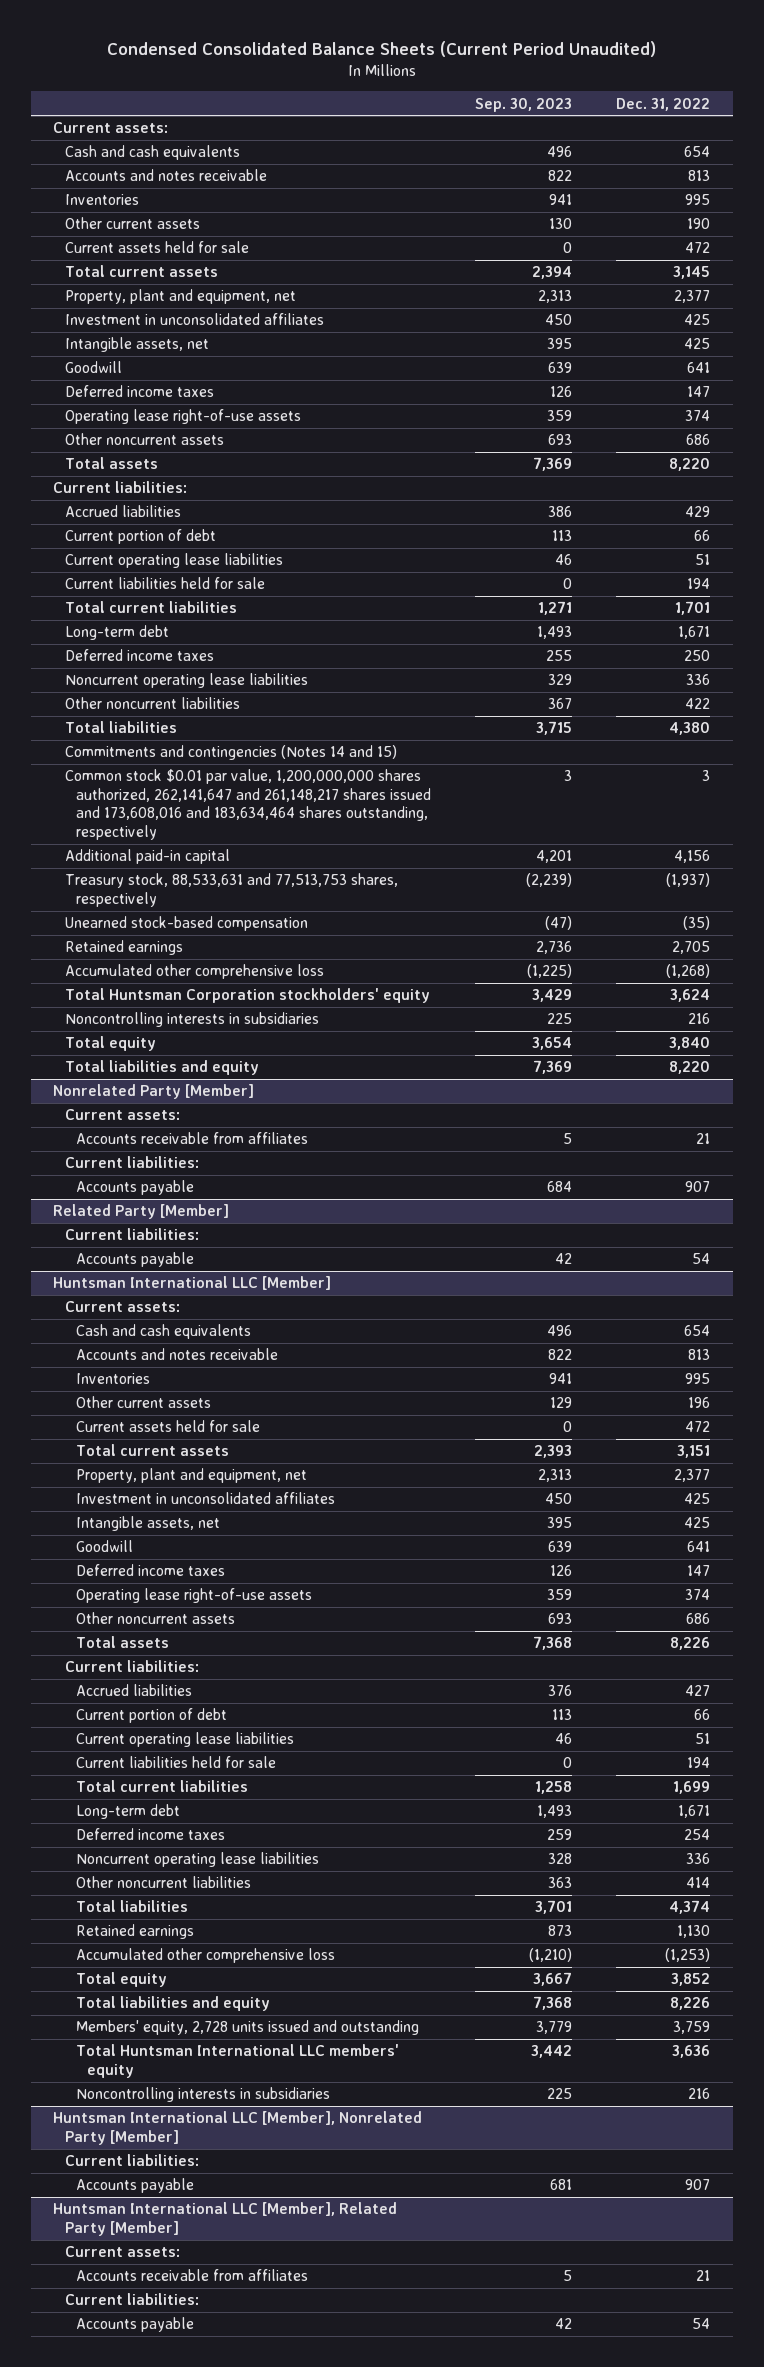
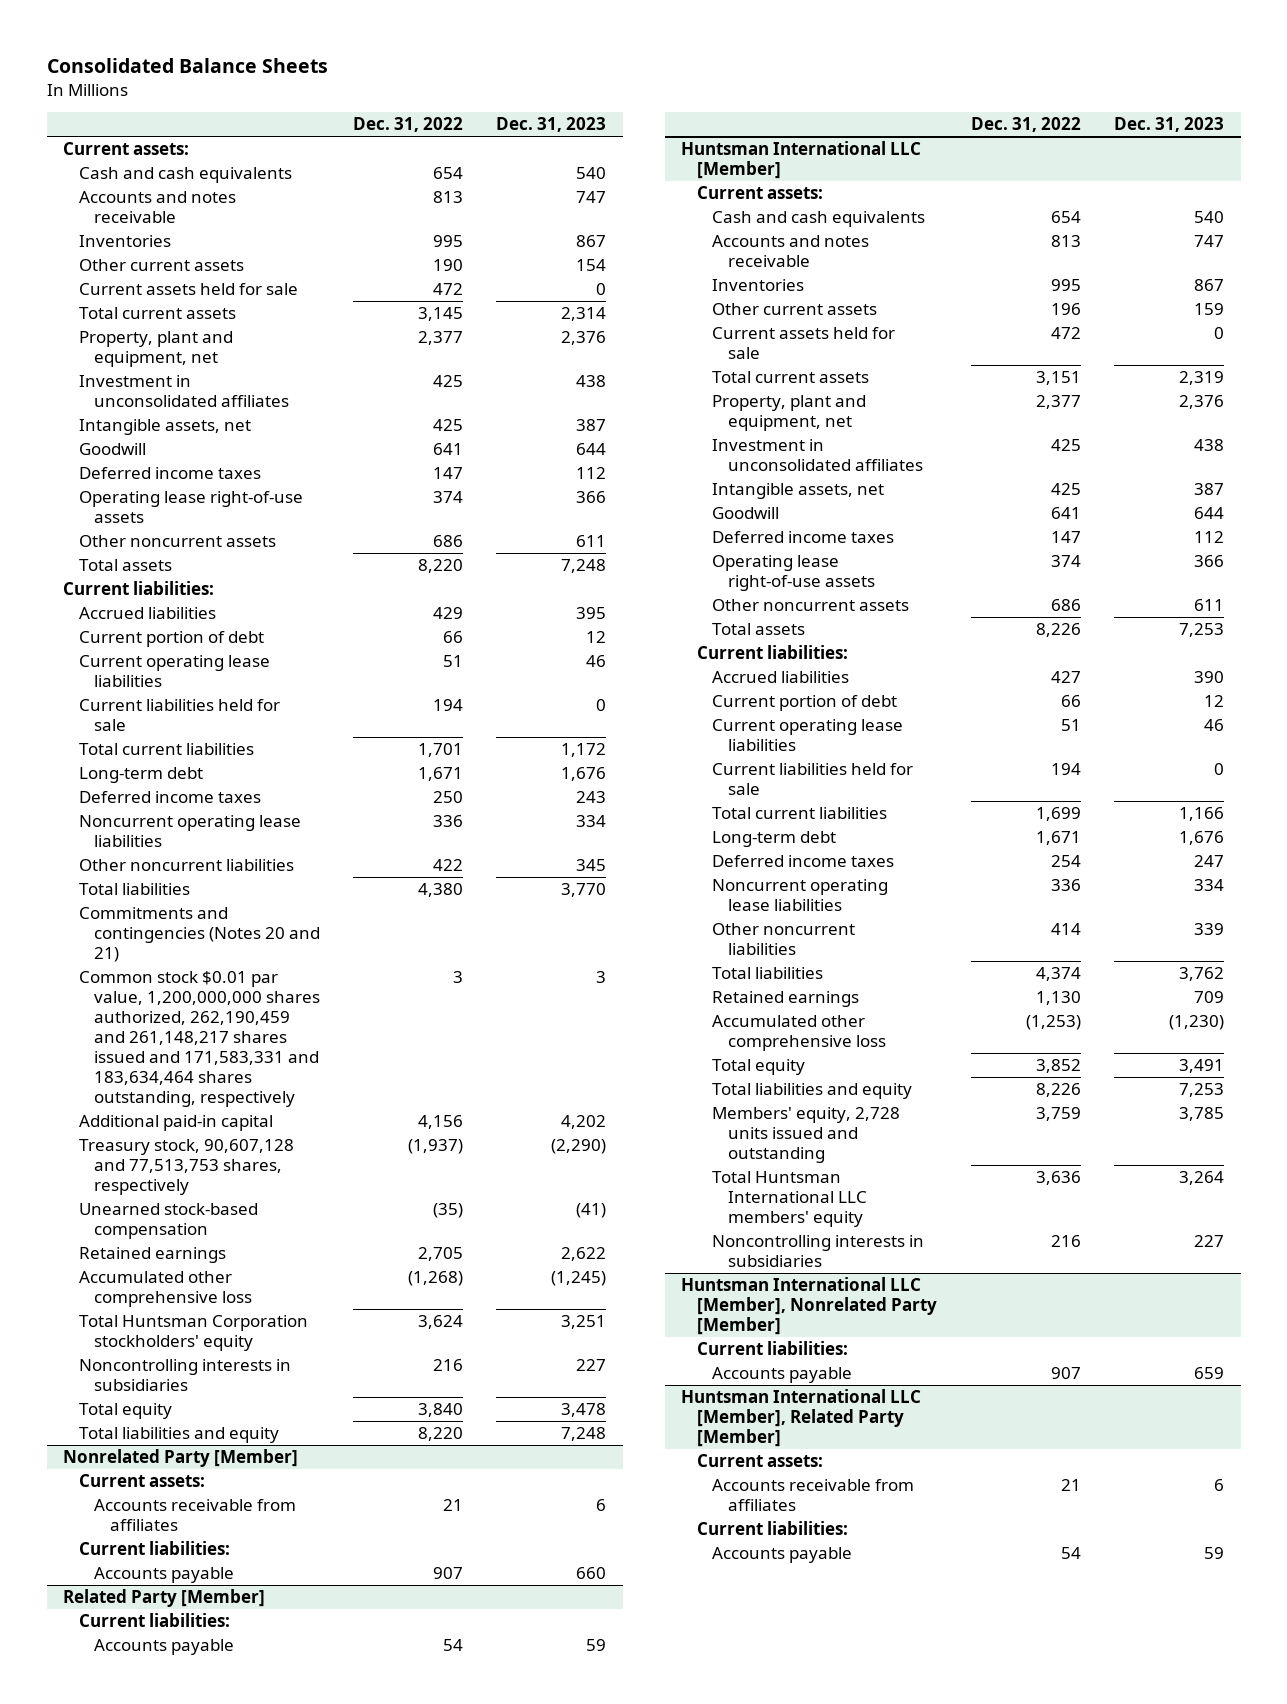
- Condensed Consolidated Balance Sheets (Current Period Unaudited)
+ Consolidated Balance Sheets
- | Sep. 30, 2023 | Dec. 31, 2022
+ | Dec. 31, 2022 | Dec. 31, 2023
- Commitments and contingencies (Notes 14 and 15)
- Common stock $0.01 par value, 1,200,000,000 shares authorized, 262,141,647 and 261,148,217 shares issued and 173,608,016 and 183,634,464 shares outstanding, respectively | 3 | 3
+ Commitments and contingencies (Notes 20 and 21)
+ Common stock $0.01 par value, 1,200,000,000 shares authorized, 262,190,459 and 261,148,217 shares issued and 171,583,331 and 183,634,464 shares outstanding, respectively | 3 | 3
- Treasury stock, 88,533,631 and 77,513,753 shares, respectively | (2,239) | (1,937)
+ Treasury stock, 90,607,128 and 77,513,753 shares, respectively | (1,937) | (2,290)

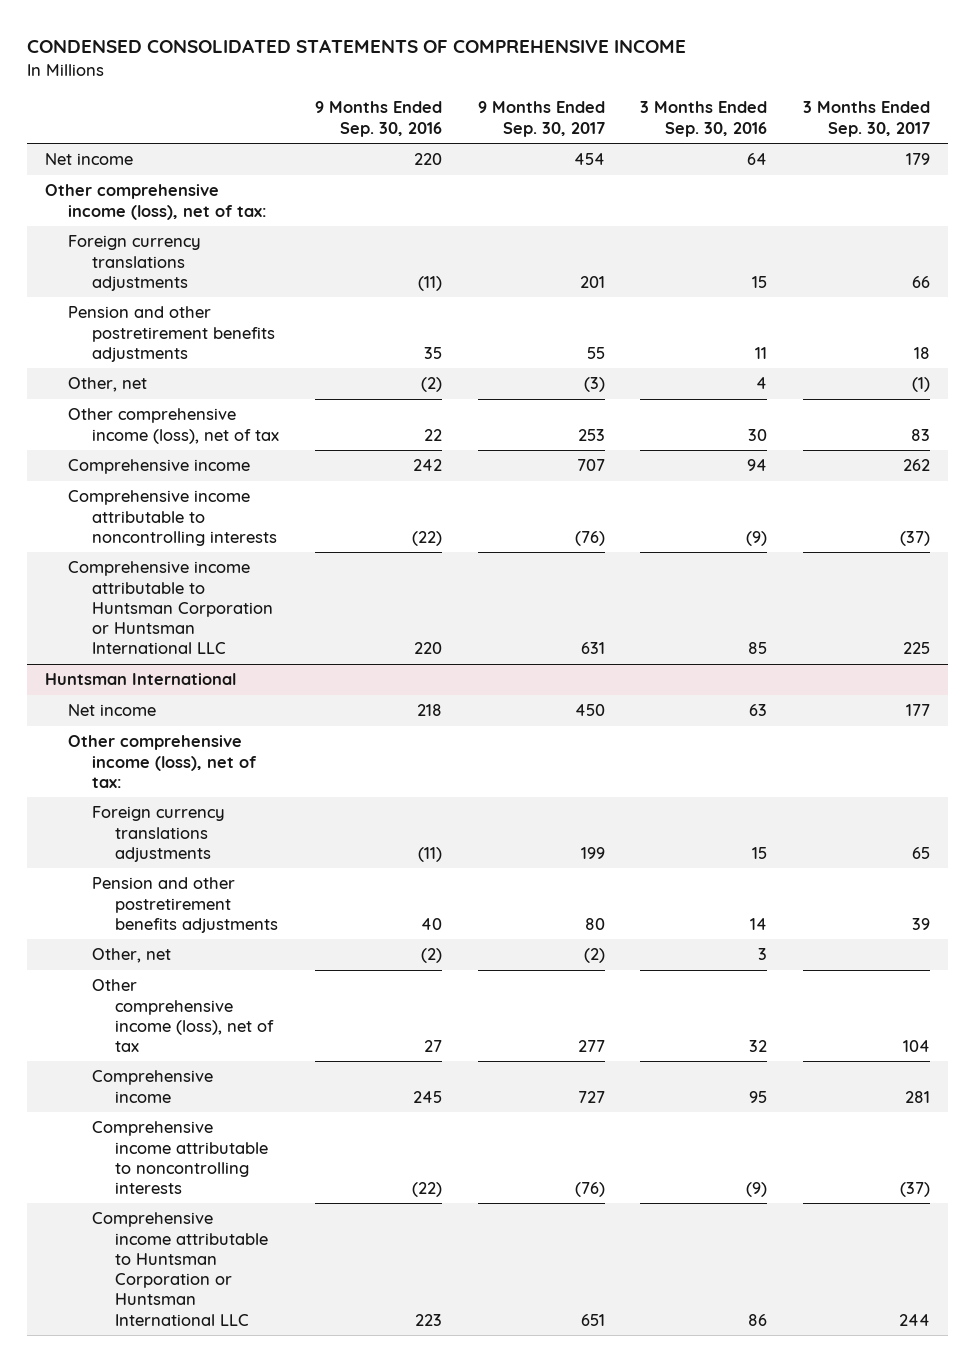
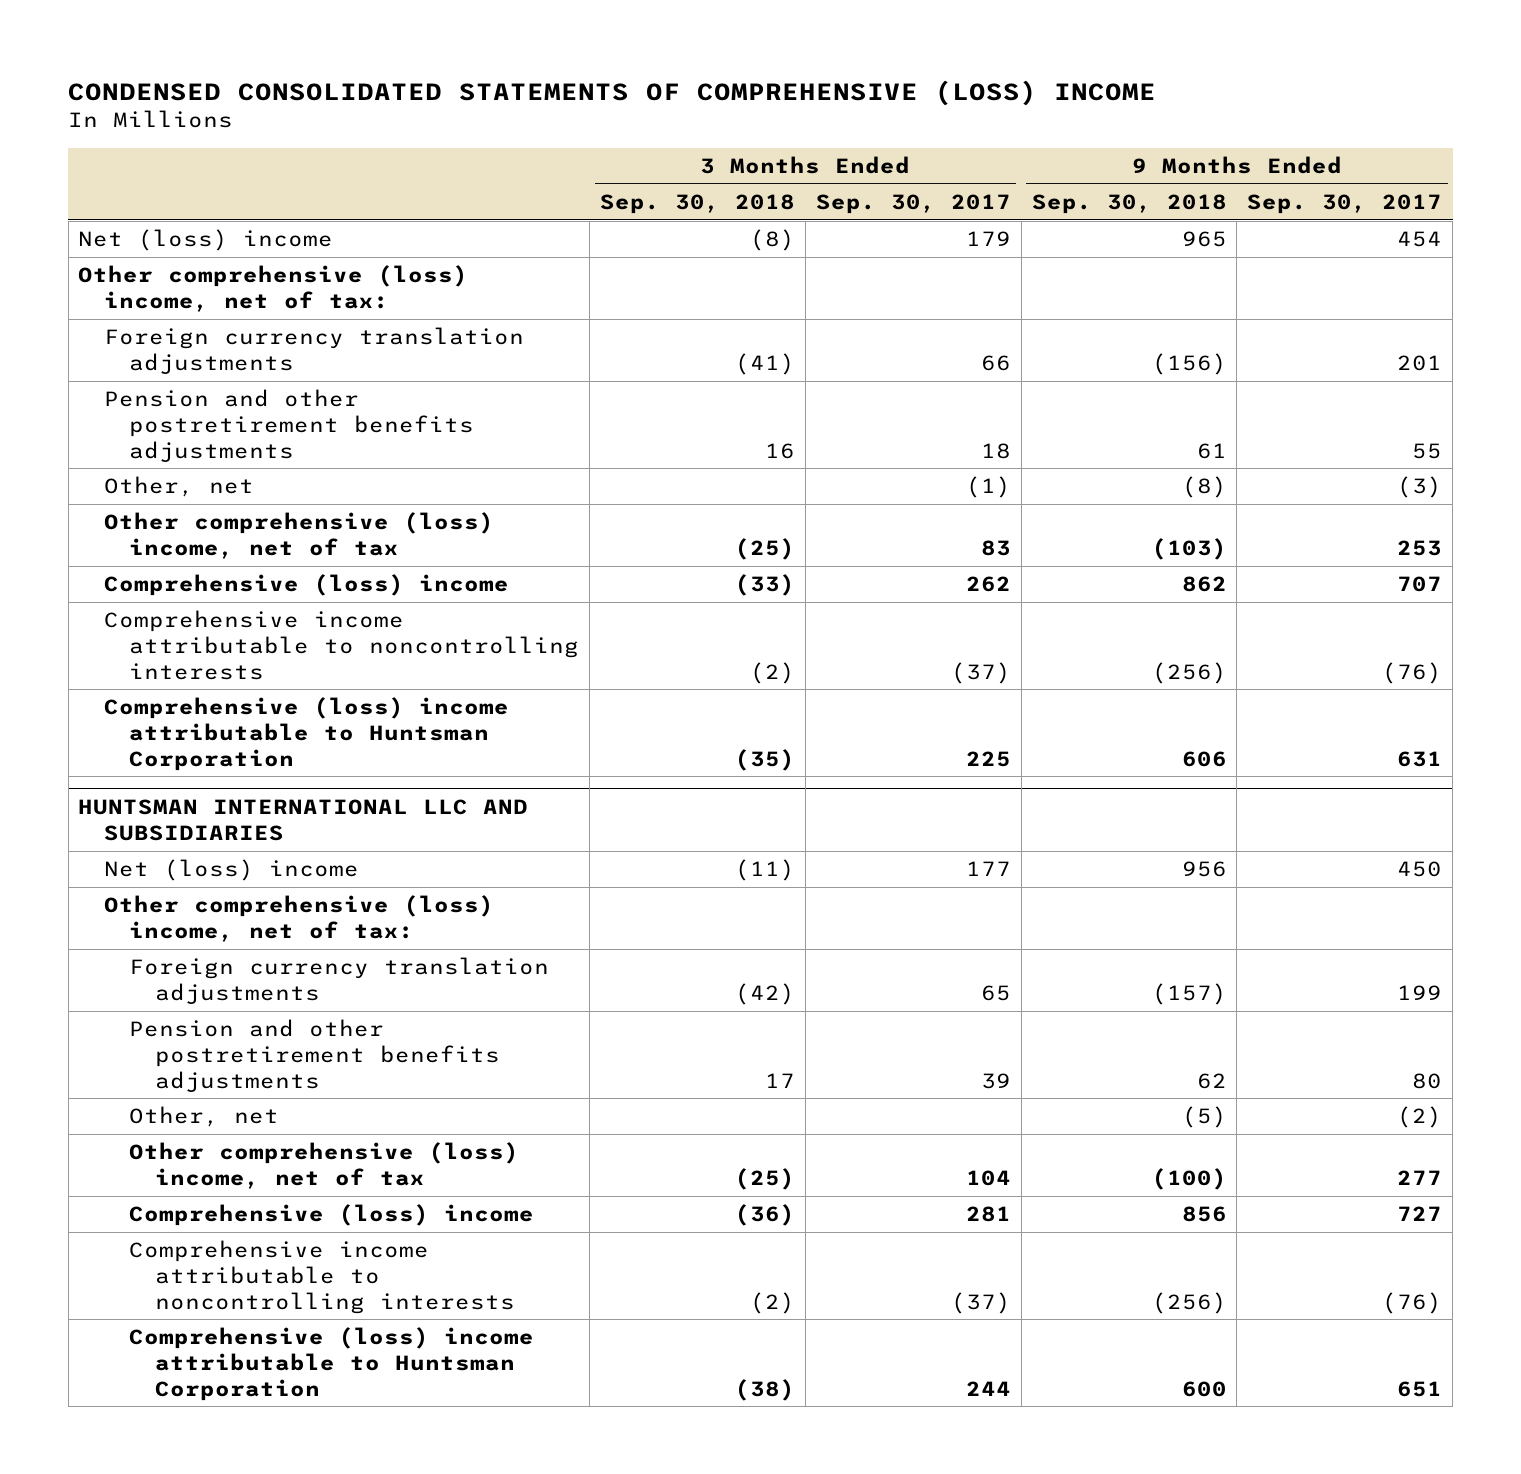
- CONDENSED CONSOLIDATED STATEMENTS OF COMPREHENSIVE INCOME
+ CONDENSED CONSOLIDATED STATEMENTS OF COMPREHENSIVE (LOSS) INCOME
- | 9 Months Ended Sep. 30, 2016 | 9 Months Ended Sep. 30, 2017 | 3 Months Ended Sep. 30, 2016 | 3 Months Ended Sep. 30, 2017
+ | 3 Months Ended Sep. 30, 2018 | 3 Months Ended Sep. 30, 2017 | 9 Months Ended Sep. 30, 2018 | 9 Months Ended Sep. 30, 2017
- Net income | 220 | 454 | 64 | 179
- Other comprehensive income (loss), net of tax:
- Foreign currency translations adjustments | (11) | 201 | 15 | 66
+ Net (loss) income | (8) | 179 | 965 | 454
+ Other comprehensive (loss) income, net of tax:
+ Foreign currency translation adjustments | (41) | 66 | (156) | 201
- Other comprehensive income (loss), net of tax | 22 | 253 | 30 | 83
- Comprehensive income | 242 | 707 | 94 | 262
+ Other comprehensive (loss) income, net of tax | (25) | 83 | (103) | 253
+ Comprehensive (loss) income | (33) | 262 | 862 | 707
- Comprehensive income attributable to Huntsman Corporation or Huntsman International LLC | 220 | 631 | 85 | 225
- Huntsman International
- Net income | 218 | 450 | 63 | 177
- Other comprehensive income (loss), net of tax:
- Foreign currency translations adjustments | (11) | 199 | 15 | 65
+ Comprehensive (loss) income attributable to Huntsman Corporation | (35) | 225 | 606 | 631
+ HUNTSMAN INTERNATIONAL LLC AND SUBSIDIARIES
+ Net (loss) income | (11) | 177 | 956 | 450
+ Other comprehensive (loss) income, net of tax:
+ Foreign currency translation adjustments | (42) | 65 | (157) | 199
- Other comprehensive income (loss), net of tax | 27 | 277 | 32 | 104
- Comprehensive income | 245 | 727 | 95 | 281
+ Other comprehensive (loss) income, net of tax | (25) | 104 | (100) | 277
+ Comprehensive (loss) income | (36) | 281 | 856 | 727
- Comprehensive income attributable to Huntsman Corporation or Huntsman International LLC | 223 | 651 | 86 | 244
+ Comprehensive (loss) income attributable to Huntsman Corporation | (38) | 244 | 600 | 651

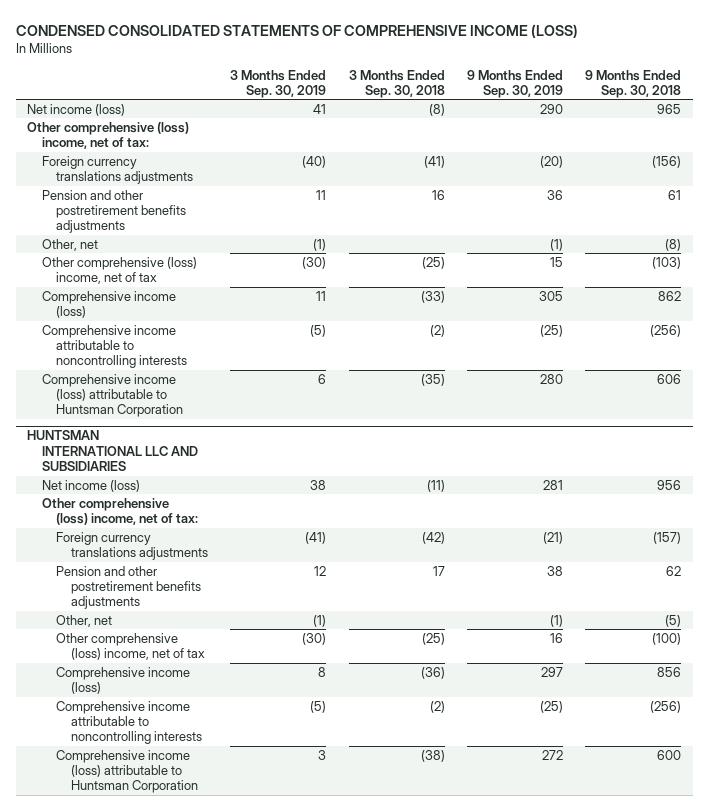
- CONDENSED CONSOLIDATED STATEMENTS OF COMPREHENSIVE (LOSS) INCOME
+ CONDENSED CONSOLIDATED STATEMENTS OF COMPREHENSIVE INCOME (LOSS)
- | 3 Months Ended Sep. 30, 2018 | 3 Months Ended Sep. 30, 2017 | 9 Months Ended Sep. 30, 2018 | 9 Months Ended Sep. 30, 2017
+ | 3 Months Ended Sep. 30, 2019 | 3 Months Ended Sep. 30, 2018 | 9 Months Ended Sep. 30, 2019 | 9 Months Ended Sep. 30, 2018
- Net (loss) income | (8) | 179 | 965 | 454
+ Net income (loss) | 41 | (8) | 290 | 965
- Foreign currency translation adjustments | (41) | 66 | (156) | 201
+ Foreign currency translations adjustments | (40) | (41) | (20) | (156)
- Comprehensive (loss) income | (33) | 262 | 862 | 707
+ Comprehensive income (loss) | 11 | (33) | 305 | 862
- Comprehensive (loss) income attributable to Huntsman Corporation | (35) | 225 | 606 | 631
+ Comprehensive income (loss) attributable to Huntsman Corporation | 6 | (35) | 280 | 606
@ HUNTSMAN INTERNATIONAL LLC AND SUBSIDIARIES
- Net (loss) income | (11) | 177 | 956 | 450
+ Net income (loss) | 38 | (11) | 281 | 956
- Foreign currency translation adjustments | (42) | 65 | (157) | 199
+ Foreign currency translations adjustments | (41) | (42) | (21) | (157)
- Comprehensive (loss) income | (36) | 281 | 856 | 727
+ Comprehensive income (loss) | 8 | (36) | 297 | 856
- Comprehensive (loss) income attributable to Huntsman Corporation | (38) | 244 | 600 | 651
+ Comprehensive income (loss) attributable to Huntsman Corporation | 3 | (38) | 272 | 600

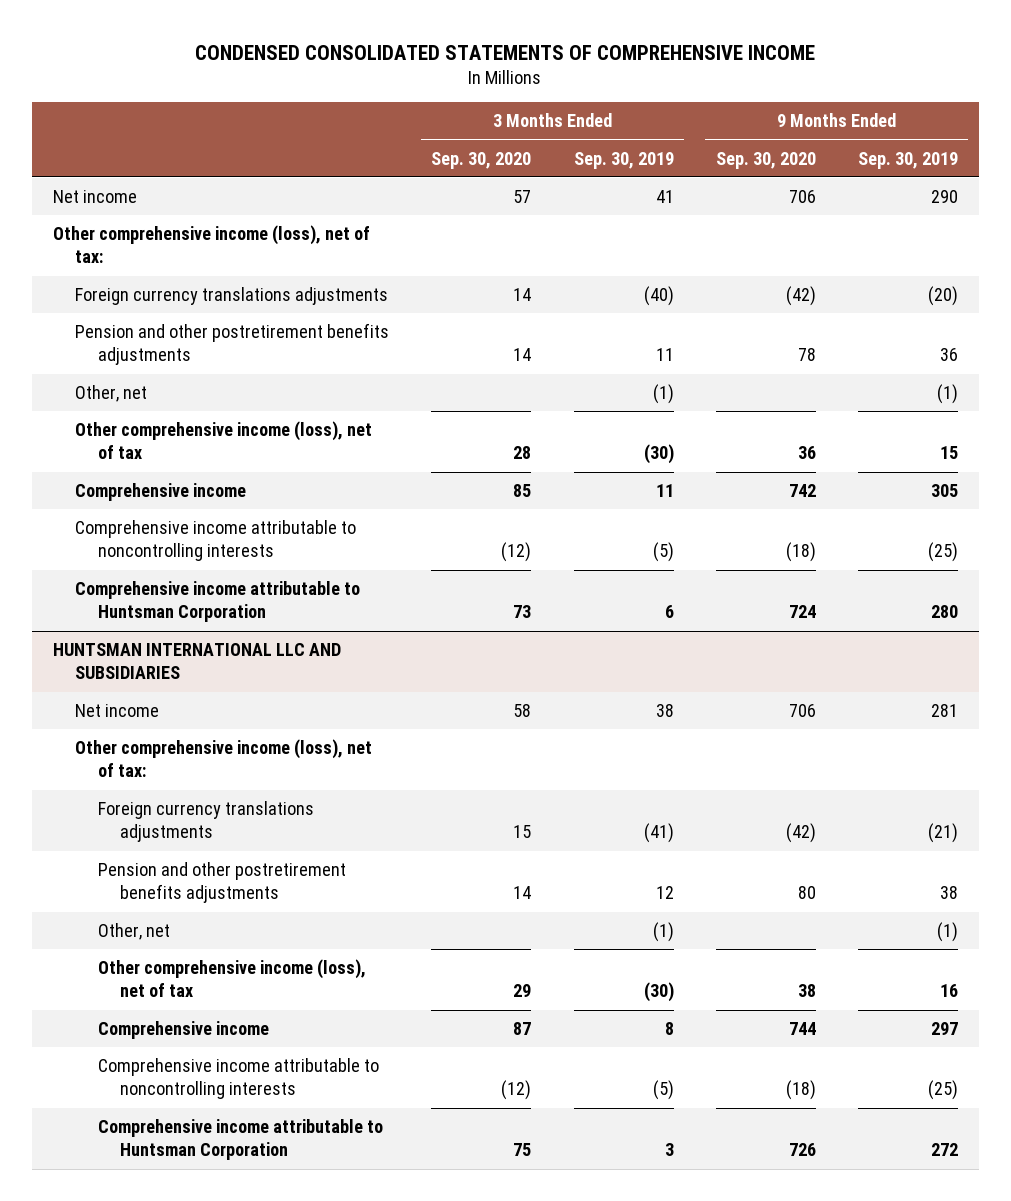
- CONDENSED CONSOLIDATED STATEMENTS OF COMPREHENSIVE INCOME (LOSS)
+ CONDENSED CONSOLIDATED STATEMENTS OF COMPREHENSIVE INCOME
- | 3 Months Ended Sep. 30, 2019 | 3 Months Ended Sep. 30, 2018 | 9 Months Ended Sep. 30, 2019 | 9 Months Ended Sep. 30, 2018
+ | 3 Months Ended Sep. 30, 2020 | 3 Months Ended Sep. 30, 2019 | 9 Months Ended Sep. 30, 2020 | 9 Months Ended Sep. 30, 2019
- Net income (loss) | 41 | (8) | 290 | 965
- Other comprehensive (loss) income, net of tax:
+ Net income | 57 | 41 | 706 | 290
+ Other comprehensive income (loss), net of tax:
- Other comprehensive (loss) income, net of tax | (30) | (25) | 15 | (103)
- Comprehensive income (loss) | 11 | (33) | 305 | 862
+ Other comprehensive income (loss), net of tax | 28 | (30) | 36 | 15
+ Comprehensive income | 85 | 11 | 742 | 305
- Comprehensive income (loss) attributable to Huntsman Corporation | 6 | (35) | 280 | 606
+ Comprehensive income attributable to Huntsman Corporation | 73 | 6 | 724 | 280
@ HUNTSMAN INTERNATIONAL LLC AND SUBSIDIARIES
- Net income (loss) | 38 | (11) | 281 | 956
- Other comprehensive (loss) income, net of tax:
+ Net income | 58 | 38 | 706 | 281
+ Other comprehensive income (loss), net of tax:
- Other comprehensive (loss) income, net of tax | (30) | (25) | 16 | (100)
- Comprehensive income (loss) | 8 | (36) | 297 | 856
+ Other comprehensive income (loss), net of tax | 29 | (30) | 38 | 16
+ Comprehensive income | 87 | 8 | 744 | 297
- Comprehensive income (loss) attributable to Huntsman Corporation | 3 | (38) | 272 | 600
+ Comprehensive income attributable to Huntsman Corporation | 75 | 3 | 726 | 272

